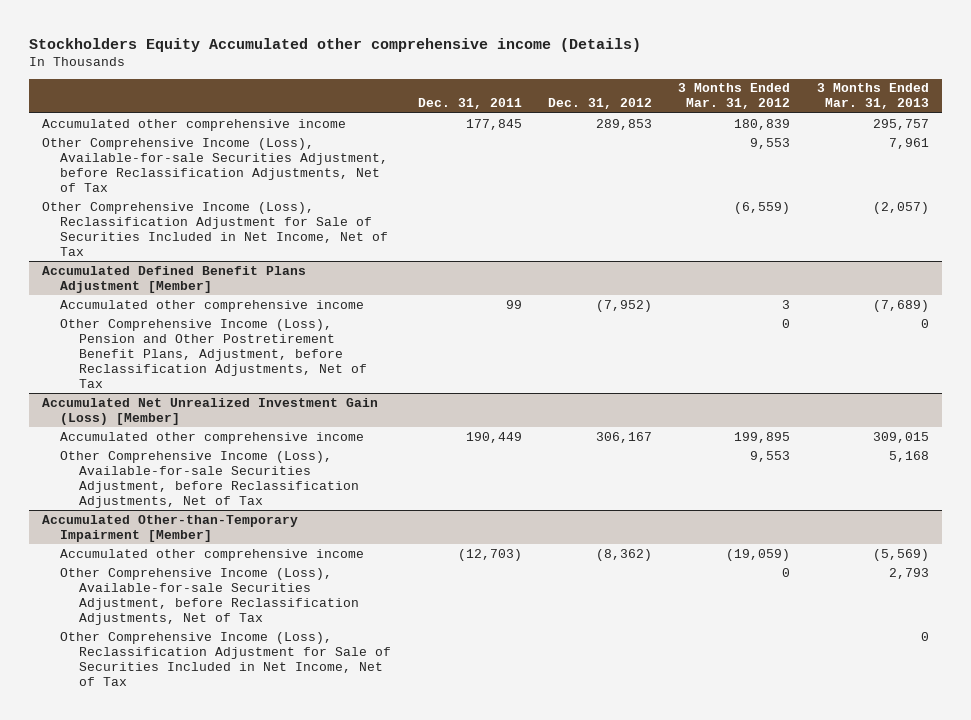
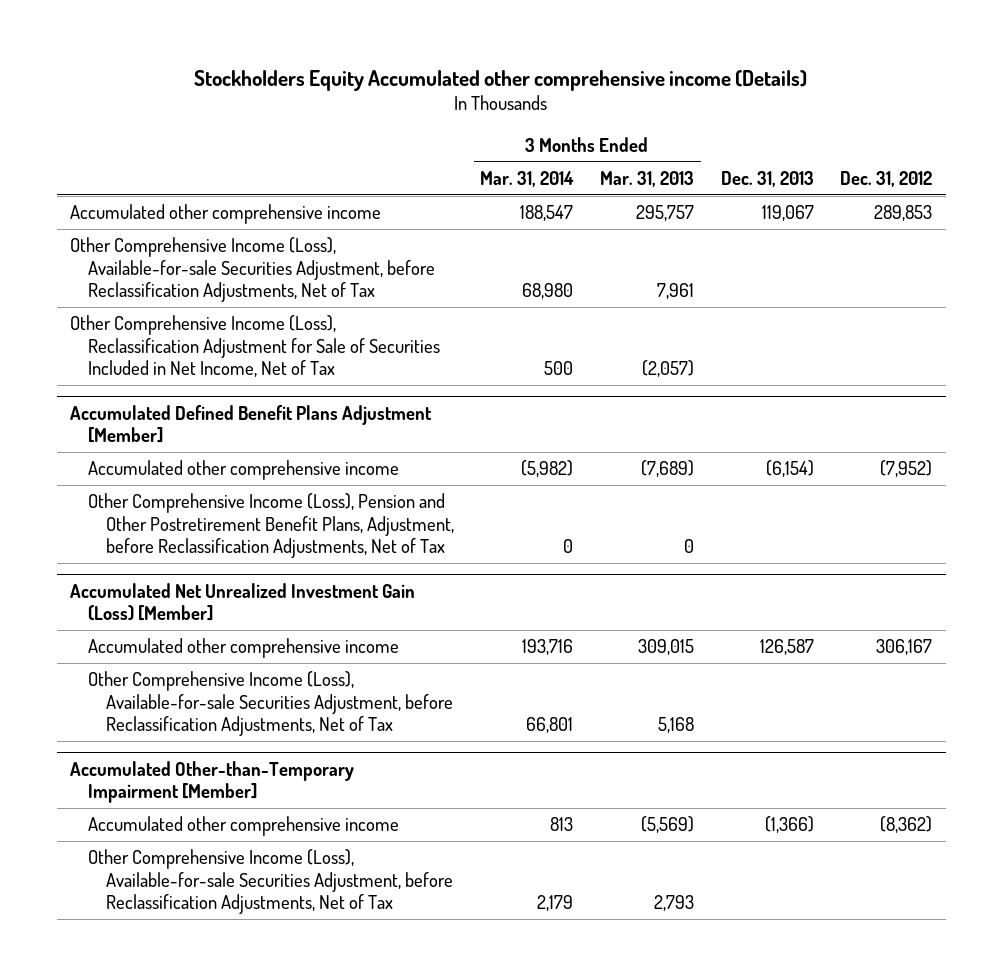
- | Dec. 31, 2011 | Dec. 31, 2012 | 3 Months Ended Mar. 31, 2012 | 3 Months Ended Mar. 31, 2013
+ | 3 Months Ended Mar. 31, 2014 | 3 Months Ended Mar. 31, 2013 | Dec. 31, 2013 | Dec. 31, 2012
@ Accumulated Other-than-Temporary Impairment [Member]
- Other Comprehensive Income (Loss), Reclassification Adjustment for Sale of Securities Included in Net Income, Net of Tax | | | | 0

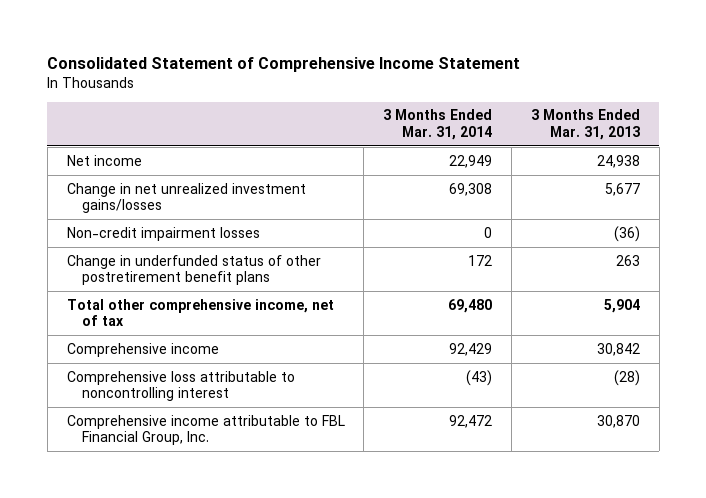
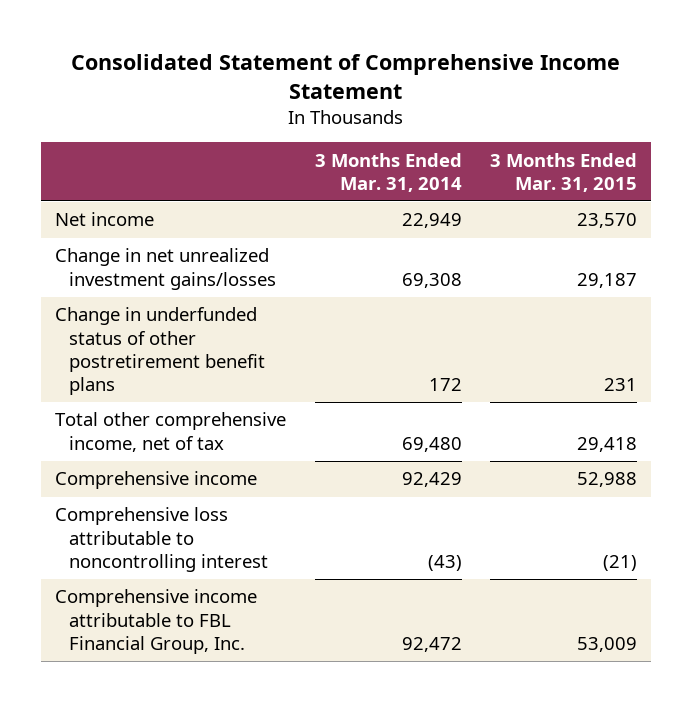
- | 3 Months Ended Mar. 31, 2014 | 3 Months Ended Mar. 31, 2013
+ | 3 Months Ended Mar. 31, 2014 | 3 Months Ended Mar. 31, 2015
- Non-credit impairment losses | 0 | (36)

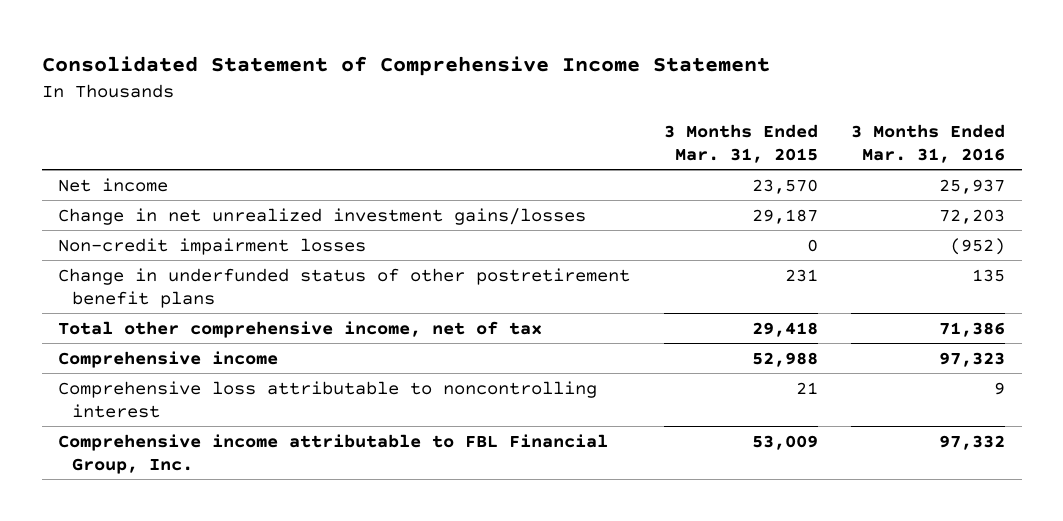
- | 3 Months Ended Mar. 31, 2014 | 3 Months Ended Mar. 31, 2015
+ | 3 Months Ended Mar. 31, 2015 | 3 Months Ended Mar. 31, 2016
+ Non-credit impairment losses | 0 | (952)
- Comprehensive loss attributable to noncontrolling interest | (43) | (21)
+ Comprehensive loss attributable to noncontrolling interest | 21 | 9

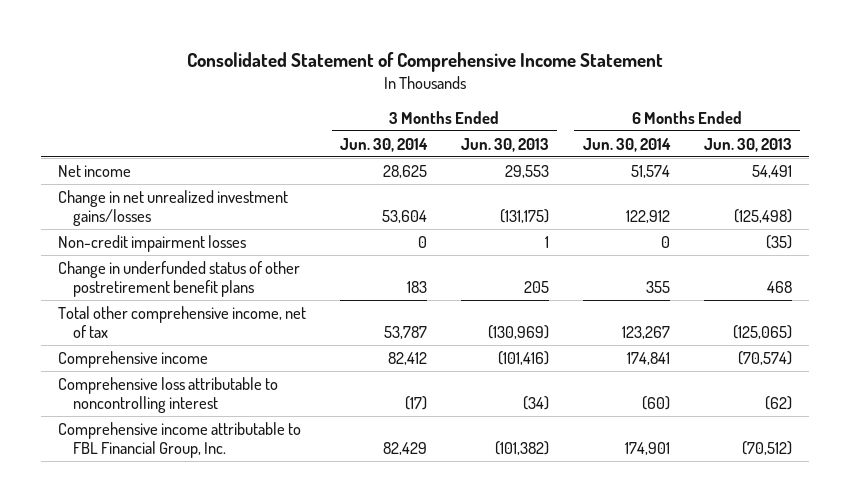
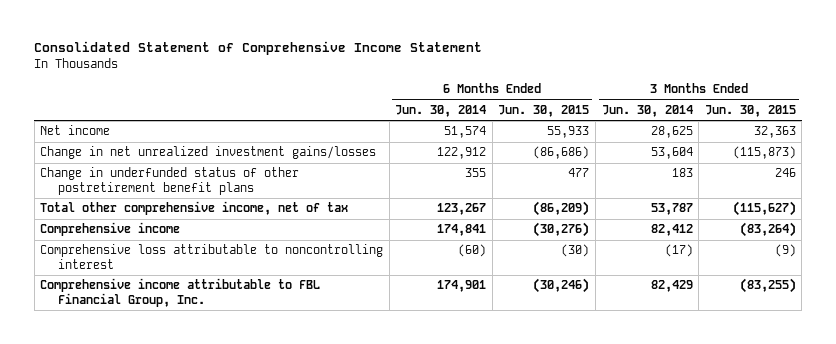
- | 3 Months Ended Jun. 30, 2014 | 3 Months Ended Jun. 30, 2013 | 6 Months Ended Jun. 30, 2014 | 6 Months Ended Jun. 30, 2013
+ | 6 Months Ended Jun. 30, 2014 | 6 Months Ended Jun. 30, 2015 | 3 Months Ended Jun. 30, 2014 | 3 Months Ended Jun. 30, 2015
- Non-credit impairment losses | 0 | 1 | 0 | (35)

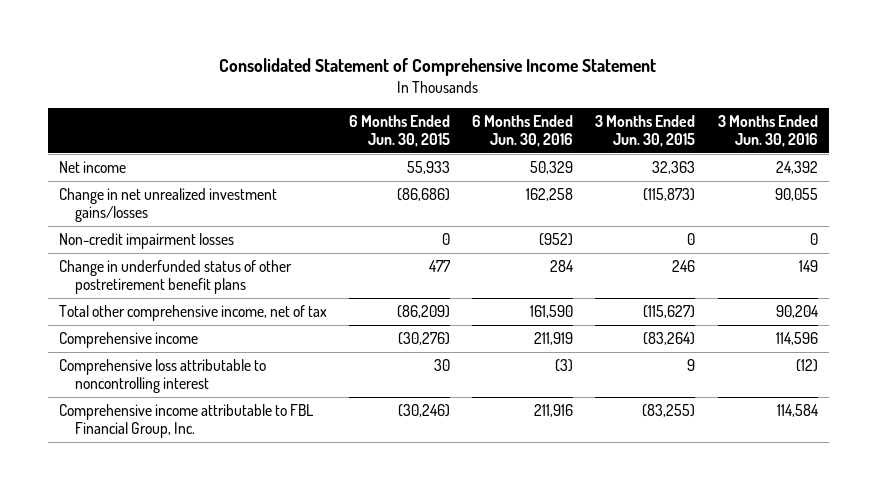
- | 6 Months Ended Jun. 30, 2014 | 6 Months Ended Jun. 30, 2015 | 3 Months Ended Jun. 30, 2014 | 3 Months Ended Jun. 30, 2015
+ | 6 Months Ended Jun. 30, 2015 | 6 Months Ended Jun. 30, 2016 | 3 Months Ended Jun. 30, 2015 | 3 Months Ended Jun. 30, 2016
+ Non-credit impairment losses | 0 | (952) | 0 | 0
- Comprehensive loss attributable to noncontrolling interest | (60) | (30) | (17) | (9)
+ Comprehensive loss attributable to noncontrolling interest | 30 | (3) | 9 | (12)

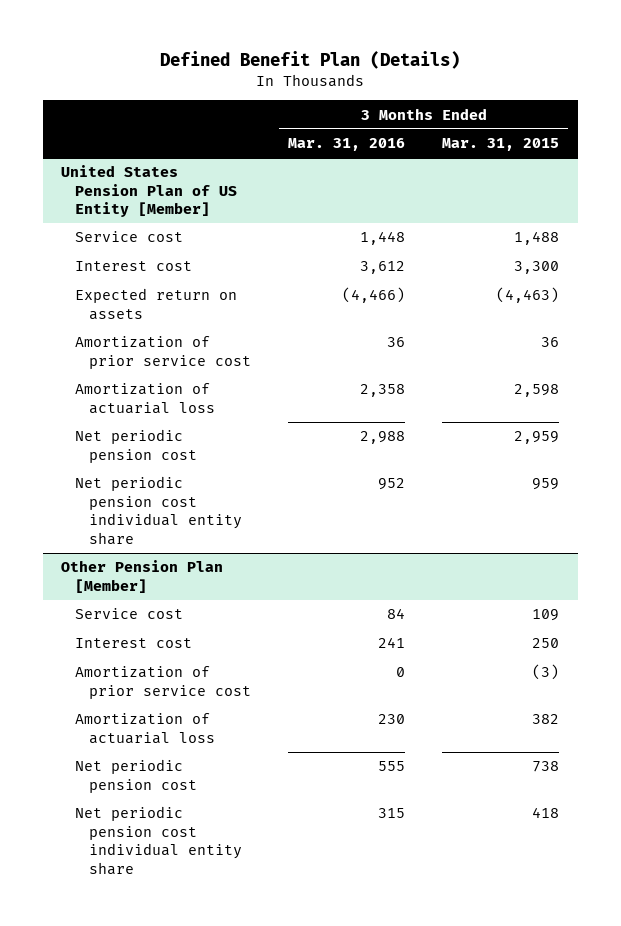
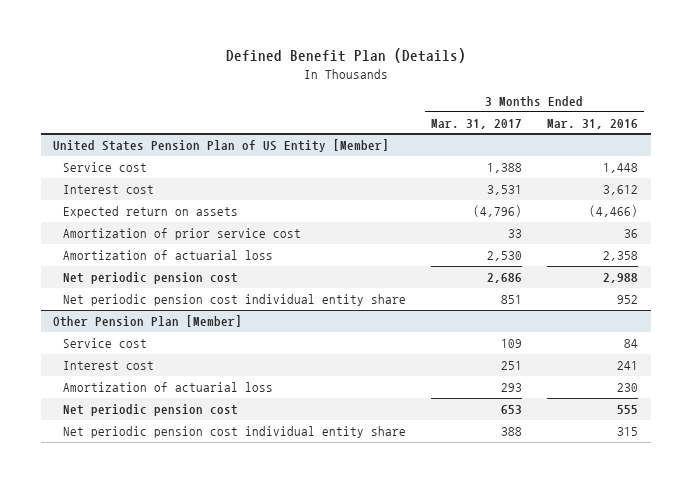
- | 3 Months Ended Mar. 31, 2016 | 3 Months Ended Mar. 31, 2015
+ | 3 Months Ended Mar. 31, 2017 | 3 Months Ended Mar. 31, 2016
@ Other Pension Plan [Member]
- Amortization of prior service cost | 0 | (3)

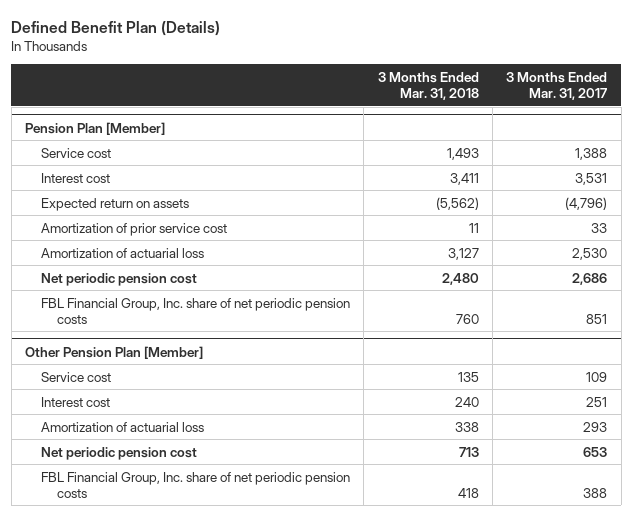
- | 3 Months Ended Mar. 31, 2017 | 3 Months Ended Mar. 31, 2016
+ | 3 Months Ended Mar. 31, 2018 | 3 Months Ended Mar. 31, 2017
- United States Pension Plan of US Entity [Member]
+ Pension Plan [Member]
- Net periodic pension cost individual entity share | 851 | 952
+ FBL Financial Group, Inc. share of net periodic pension costs | 760 | 851
@ Other Pension Plan [Member]
- Net periodic pension cost individual entity share | 388 | 315
+ FBL Financial Group, Inc. share of net periodic pension costs | 418 | 388

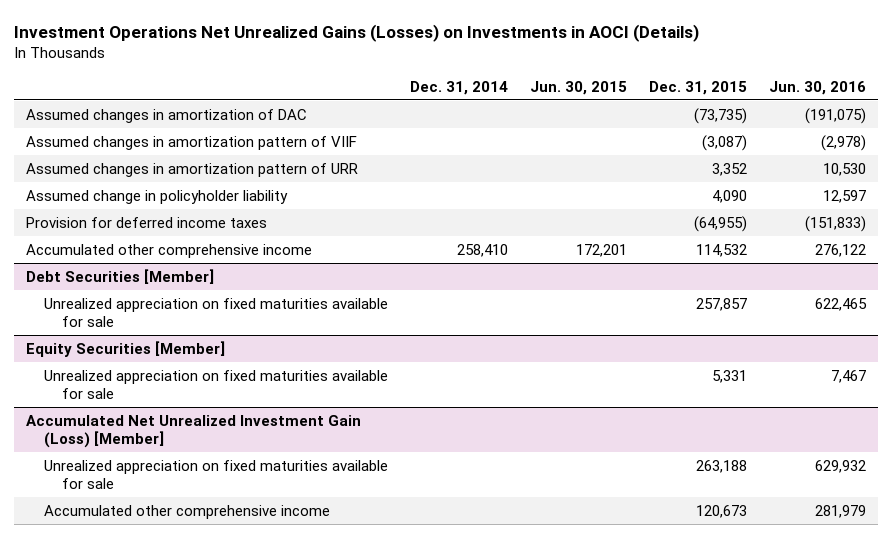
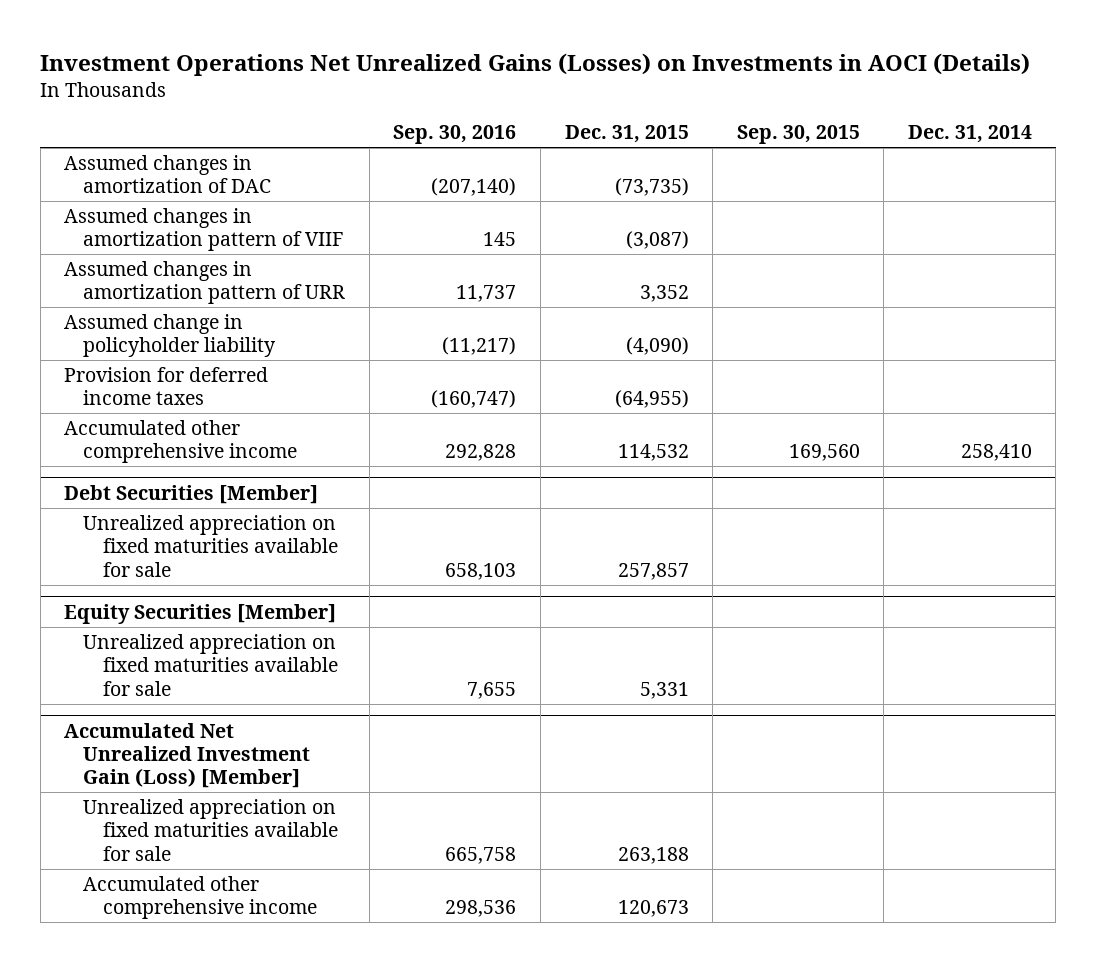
- | Dec. 31, 2014 | Jun. 30, 2015 | Dec. 31, 2015 | Jun. 30, 2016
+ | Sep. 30, 2016 | Dec. 31, 2015 | Sep. 30, 2015 | Dec. 31, 2014
- Assumed change in policyholder liability | | | 4,090 | 12,597
+ Assumed change in policyholder liability | (11,217) | (4,090) | |

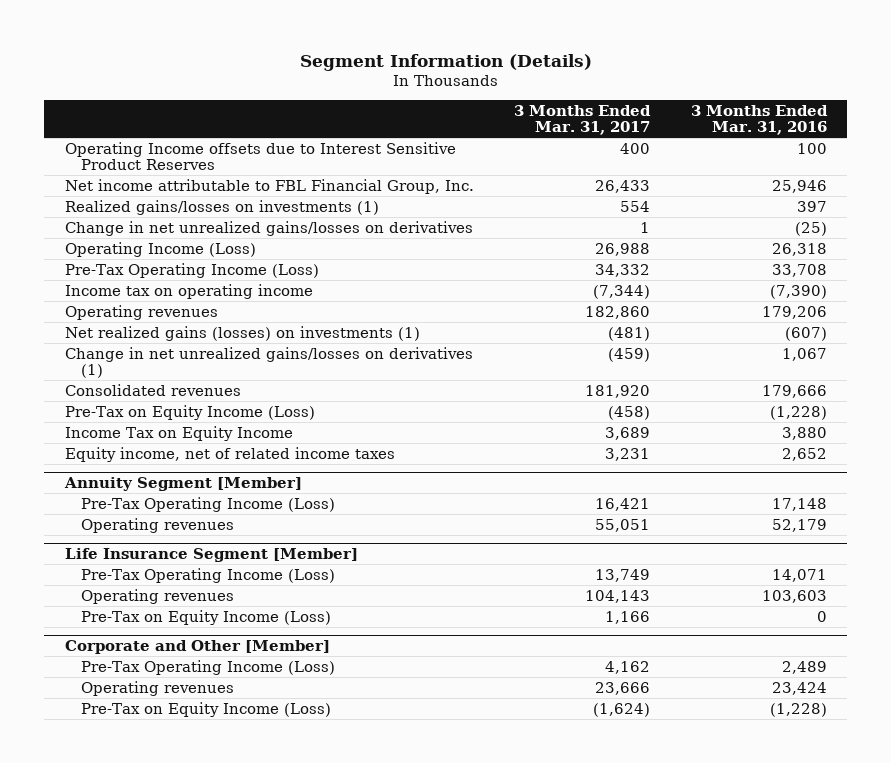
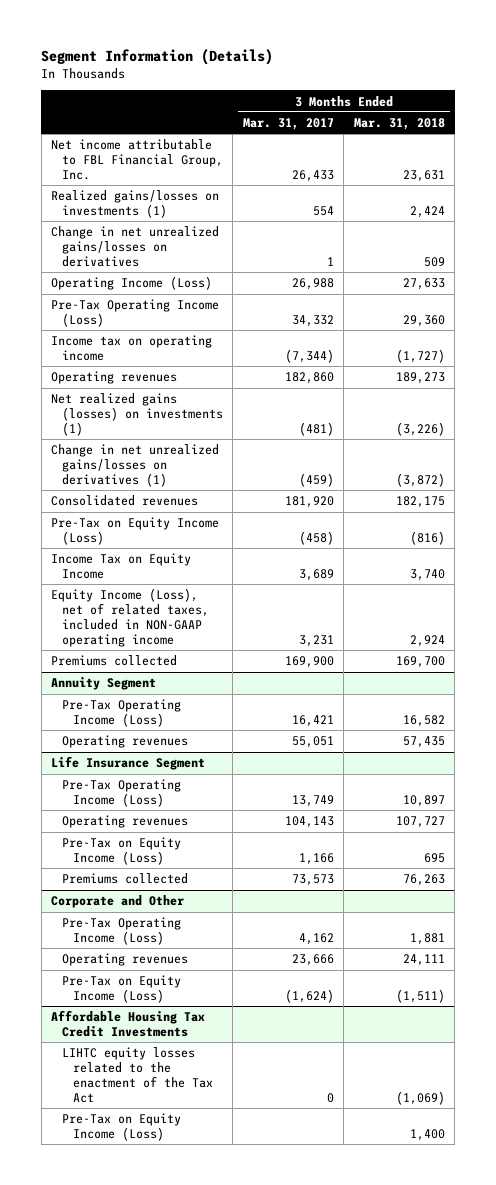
- | 3 Months Ended Mar. 31, 2017 | 3 Months Ended Mar. 31, 2016
+ | 3 Months Ended Mar. 31, 2017 | 3 Months Ended Mar. 31, 2018
- Operating Income offsets due to Interest Sensitive Product Reserves | 400 | 100
- Equity income, net of related income taxes | 3,231 | 2,652
- Annuity Segment [Member]
+ Equity Income (Loss), net of related taxes, included in NON-GAAP operating income | 3,231 | 2,924
+ Premiums collected | 169,900 | 169,700
+ Annuity Segment
- Life Insurance Segment [Member]
+ Life Insurance Segment
- Corporate and Other [Member]
+ Premiums collected | 73,573 | 76,263
+ Corporate and Other
+ Affordable Housing Tax Credit Investments
+ LIHTC equity losses related to the enactment of the Tax Act | 0 | (1,069)
+ Pre-Tax on Equity Income (Loss) | | 1,400

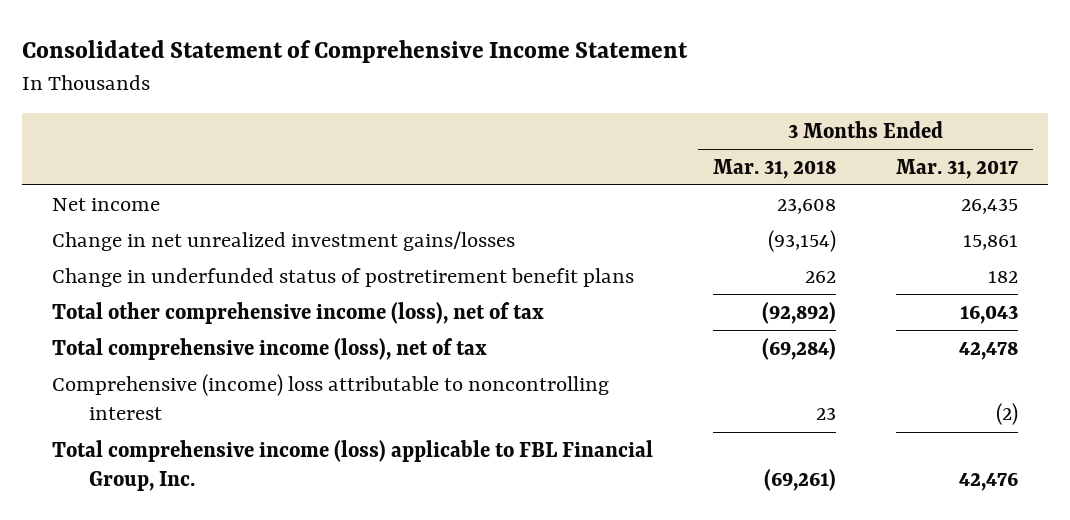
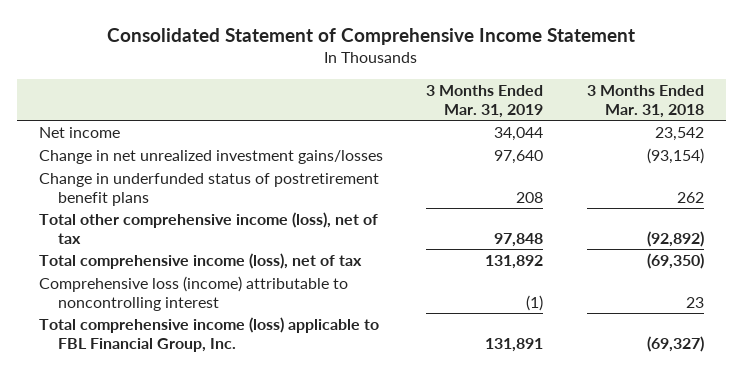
- | 3 Months Ended Mar. 31, 2018 | 3 Months Ended Mar. 31, 2017
+ | 3 Months Ended Mar. 31, 2019 | 3 Months Ended Mar. 31, 2018
- Net income | 23,608 | 26,435
+ Net income | 34,044 | 23,542
- Total comprehensive income (loss), net of tax | (69,284) | 42,478
- Comprehensive (income) loss attributable to noncontrolling interest | 23 | (2)
- Total comprehensive income (loss) applicable to FBL Financial Group, Inc. | (69,261) | 42,476
+ Total comprehensive income (loss), net of tax | 131,892 | (69,350)
+ Comprehensive loss (income) attributable to noncontrolling interest | (1) | 23
+ Total comprehensive income (loss) applicable to FBL Financial Group, Inc. | 131,891 | (69,327)

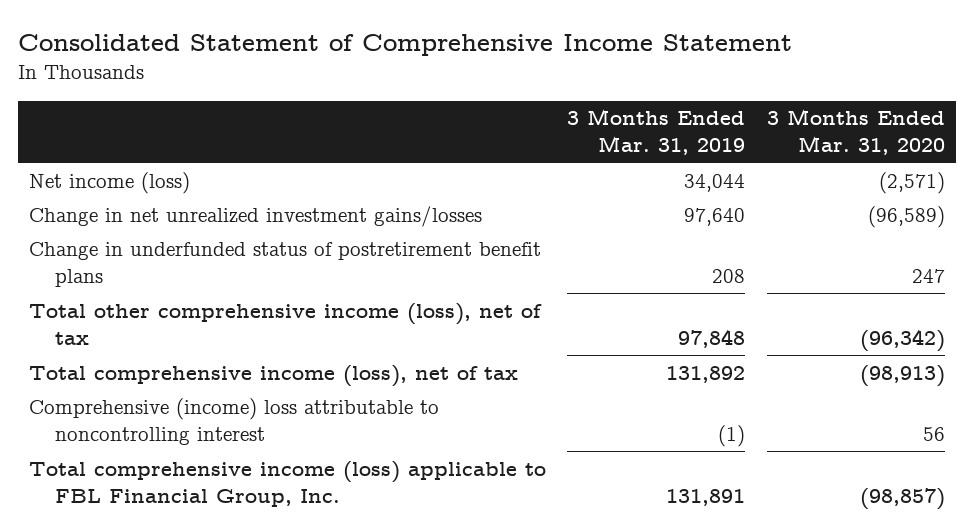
- | 3 Months Ended Mar. 31, 2019 | 3 Months Ended Mar. 31, 2018
+ | 3 Months Ended Mar. 31, 2019 | 3 Months Ended Mar. 31, 2020
- Net income | 34,044 | 23,542
+ Net income (loss) | 34,044 | (2,571)
- Comprehensive loss (income) attributable to noncontrolling interest | (1) | 23
+ Comprehensive (income) loss attributable to noncontrolling interest | (1) | 56

